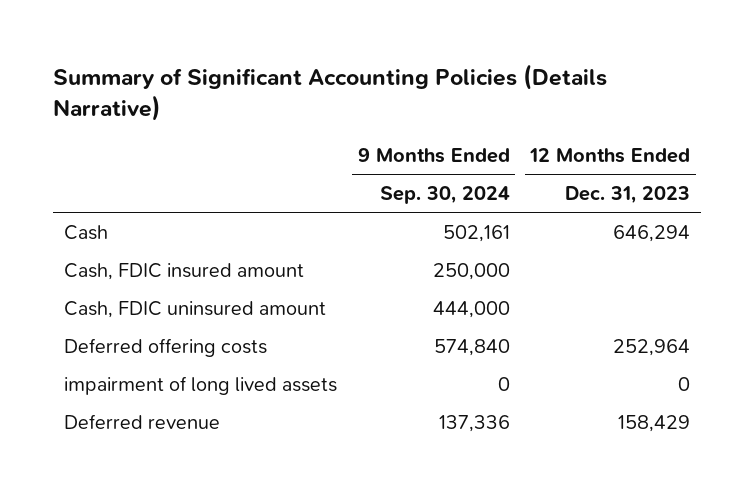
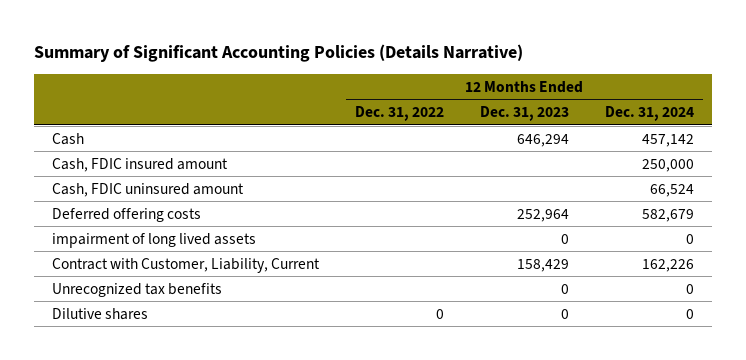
- | 9 Months Ended Sep. 30, 2024 | 12 Months Ended Dec. 31, 2023
+ | 12 Months Ended Dec. 31, 2022 | 12 Months Ended Dec. 31, 2023 | 12 Months Ended Dec. 31, 2024
- Deferred revenue | 137,336 | 158,429
+ Contract with Customer, Liability, Current | | 158,429 | 162,226
+ Unrecognized tax benefits | | 0 | 0
+ Dilutive shares | 0 | 0 | 0

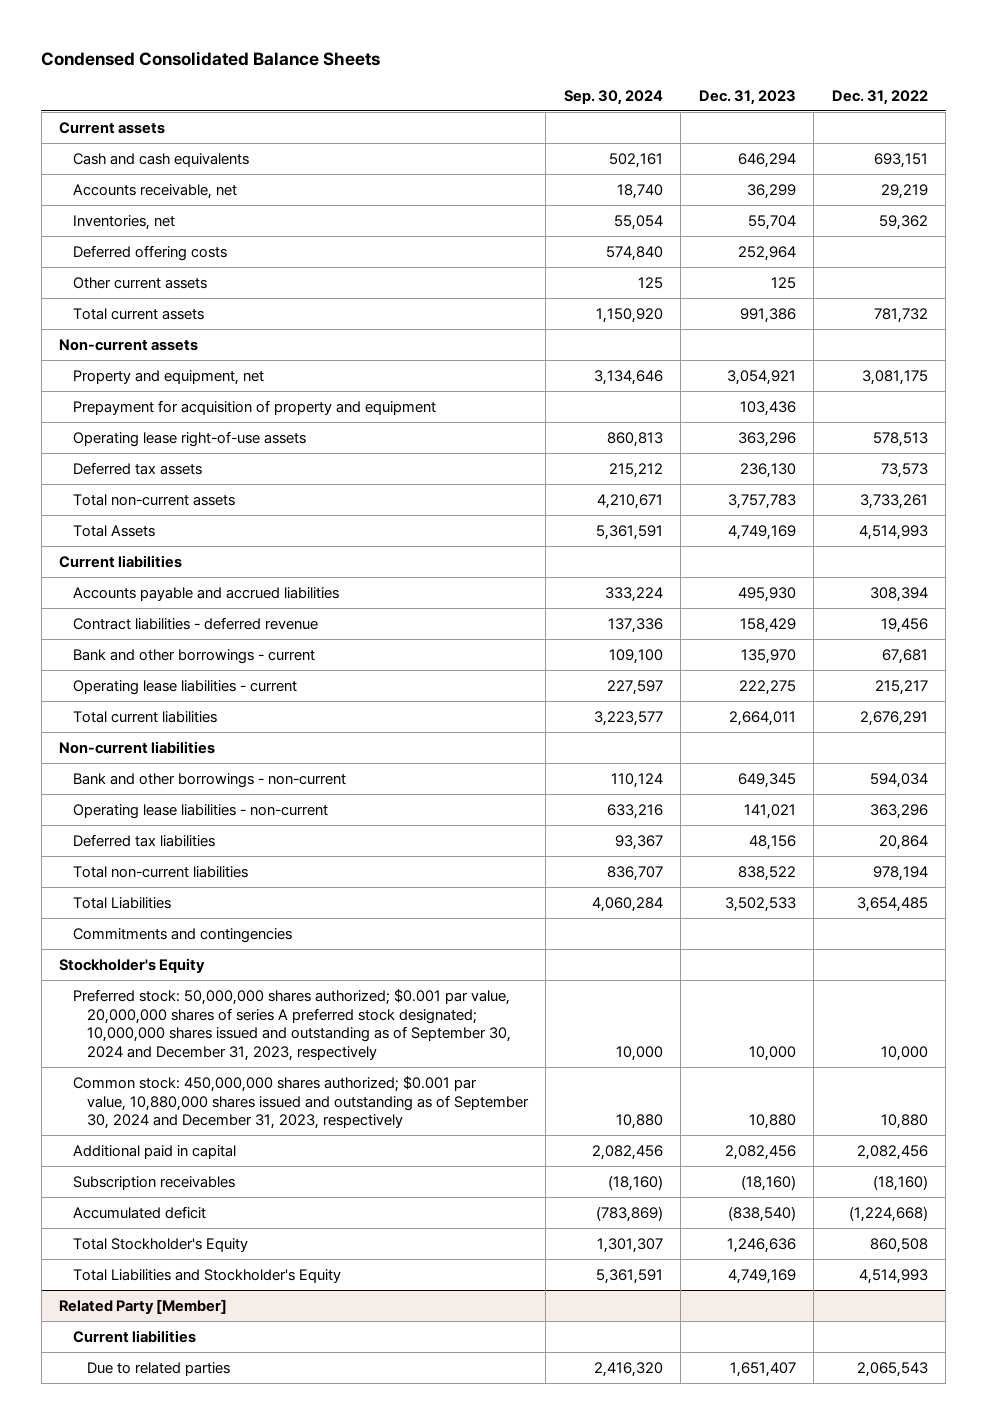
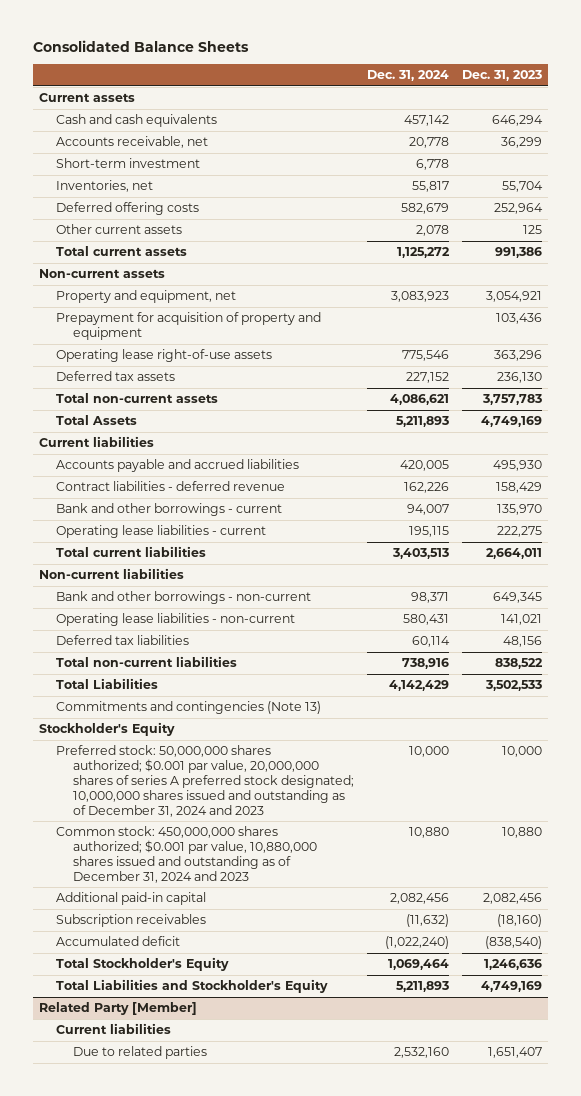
- Condensed Consolidated Balance Sheets
+ Consolidated Balance Sheets
- | Sep. 30, 2024 | Dec. 31, 2023 | Dec. 31, 2022
+ | Dec. 31, 2024 | Dec. 31, 2023
+ Short-term investment | 6,778 |
- Commitments and contingencies
+ Commitments and contingencies (Note 13)
- Preferred stock: 50,000,000 shares authorized; $0.001 par value, 20,000,000 shares of series A preferred stock designated; 10,000,000 shares issued and outstanding as of September 30, 2024 and December 31, 2023, respectively | 10,000 | 10,000 | 10,000
- Common stock: 450,000,000 shares authorized; $0.001 par value, 10,880,000 shares issued and outstanding as of September 30, 2024 and December 31, 2023, respectively | 10,880 | 10,880 | 10,880
- Additional paid in capital | 2,082,456 | 2,082,456 | 2,082,456
+ Preferred stock: 50,000,000 shares authorized; $0.001 par value, 20,000,000 shares of series A preferred stock designated; 10,000,000 shares issued and outstanding as of December 31, 2024 and 2023 | 10,000 | 10,000
+ Common stock: 450,000,000 shares authorized; $0.001 par value, 10,880,000 shares issued and outstanding as of December 31, 2024 and 2023 | 10,880 | 10,880
+ Additional paid-in capital | 2,082,456 | 2,082,456

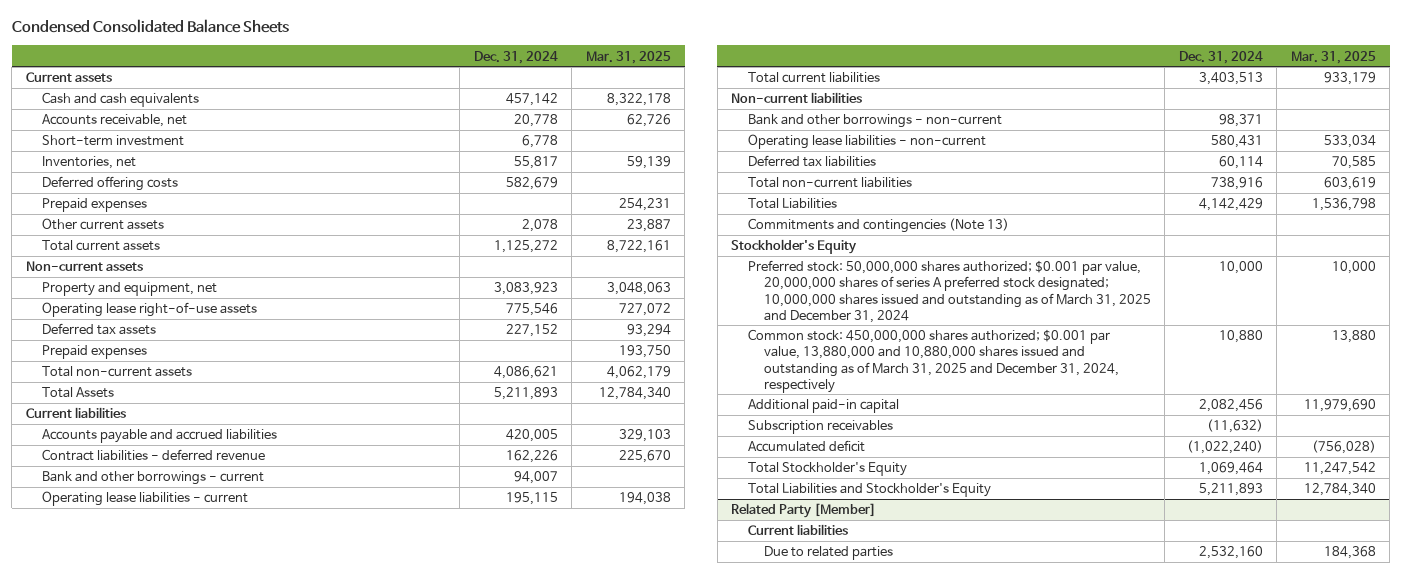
- Consolidated Balance Sheets
+ Condensed Consolidated Balance Sheets
- | Dec. 31, 2024 | Dec. 31, 2023
+ | Dec. 31, 2024 | Mar. 31, 2025
+ Prepaid expenses | | 254,231
- Prepayment for acquisition of property and equipment | | 103,436
+ Prepaid expenses | | 193,750
- Preferred stock: 50,000,000 shares authorized; $0.001 par value, 20,000,000 shares of series A preferred stock designated; 10,000,000 shares issued and outstanding as of December 31, 2024 and 2023 | 10,000 | 10,000
- Common stock: 450,000,000 shares authorized; $0.001 par value, 10,880,000 shares issued and outstanding as of December 31, 2024 and 2023 | 10,880 | 10,880
+ Preferred stock: 50,000,000 shares authorized; $0.001 par value, 20,000,000 shares of series A preferred stock designated; 10,000,000 shares issued and outstanding as of March 31, 2025 and December 31, 2024 | 10,000 | 10,000
+ Common stock: 450,000,000 shares authorized; $0.001 par value, 13,880,000 and 10,880,000 shares issued and outstanding as of March 31, 2025 and December 31, 2024, respectively | 10,880 | 13,880

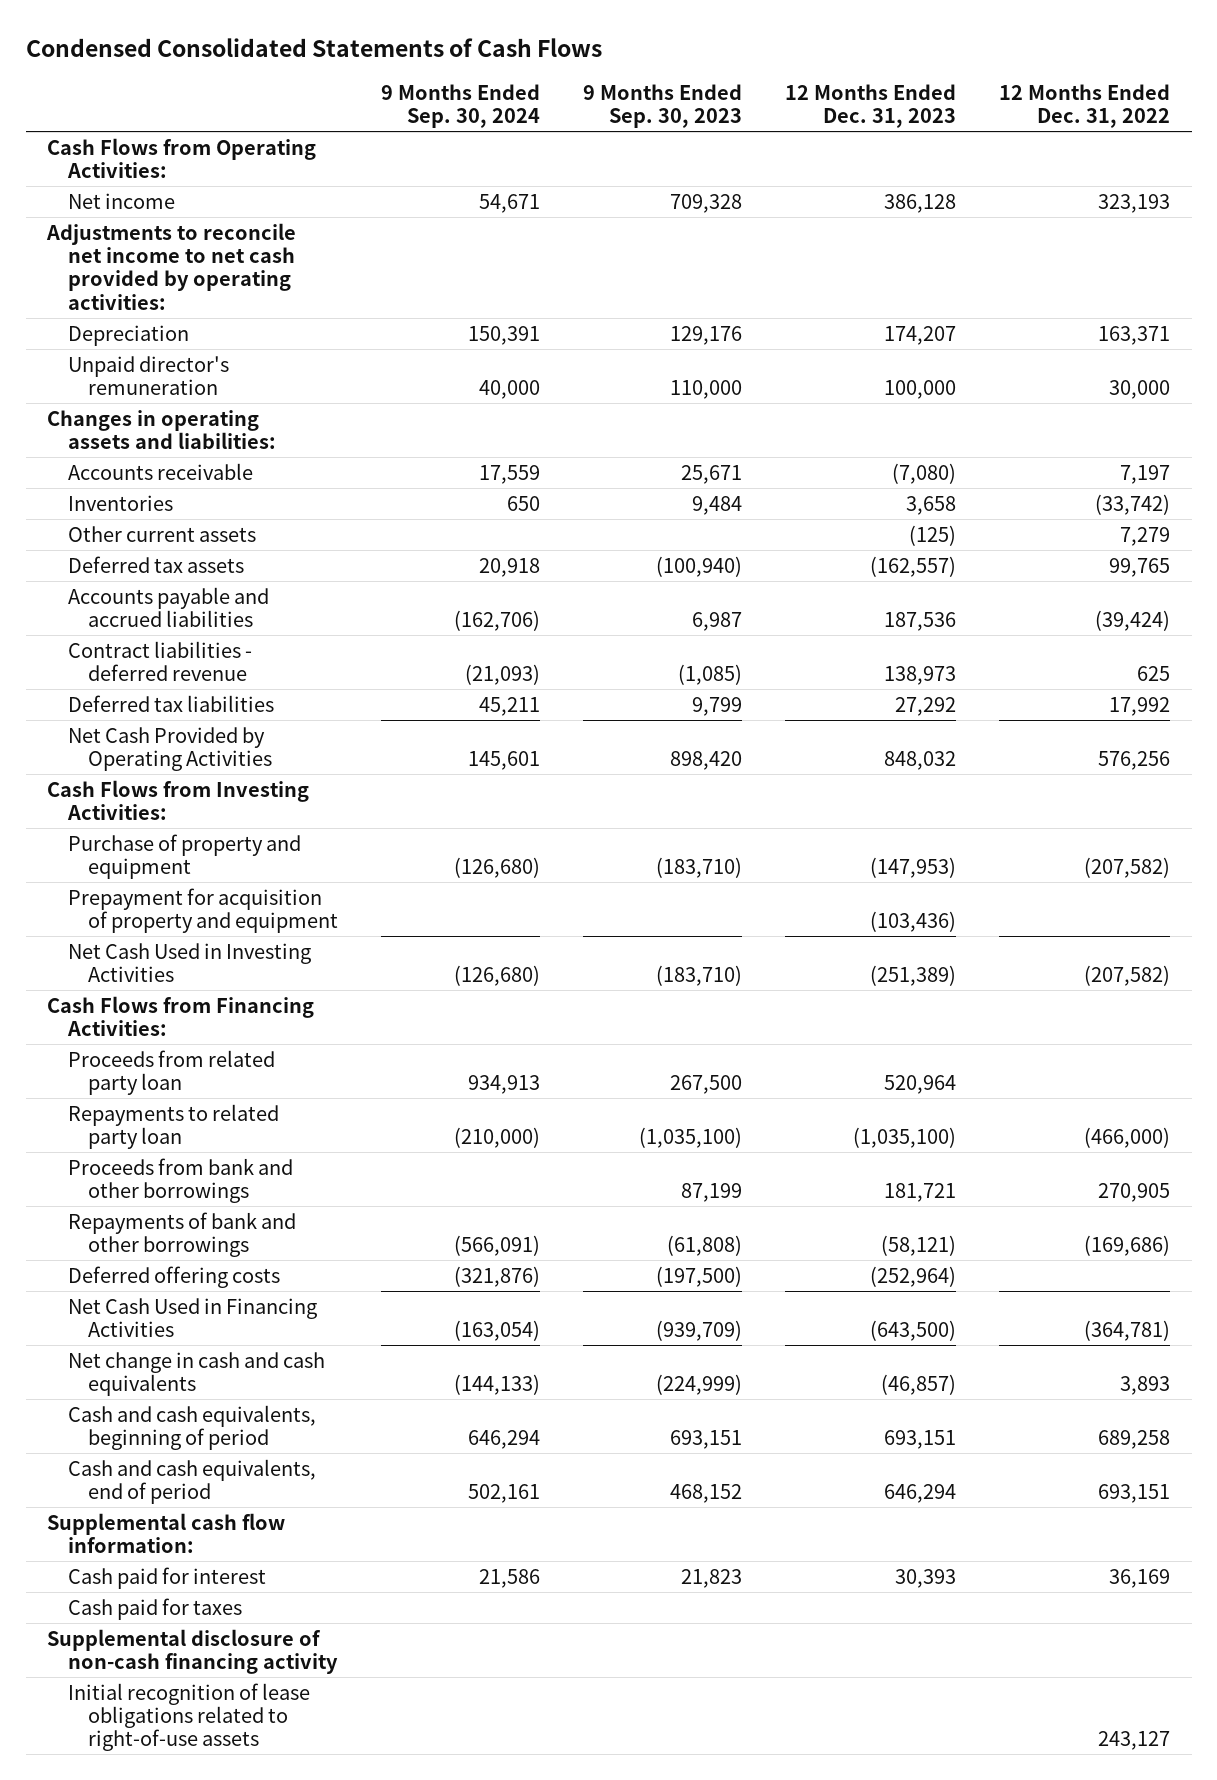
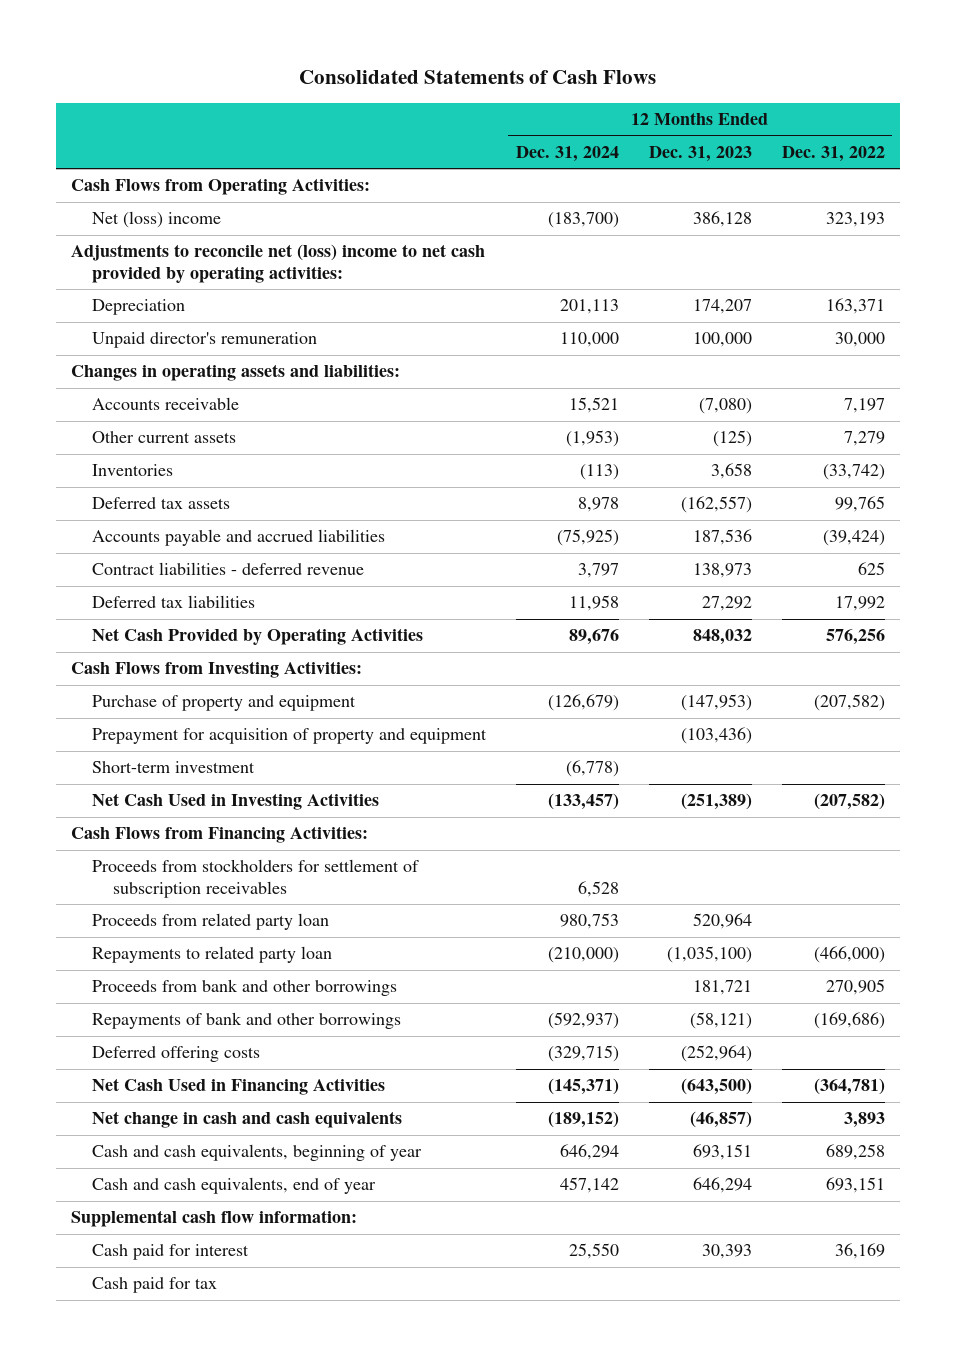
- Condensed Consolidated Statements of Cash Flows
+ Consolidated Statements of Cash Flows
- | 9 Months Ended Sep. 30, 2024 | 9 Months Ended Sep. 30, 2023 | 12 Months Ended Dec. 31, 2023 | 12 Months Ended Dec. 31, 2022
+ | 12 Months Ended Dec. 31, 2024 | 12 Months Ended Dec. 31, 2023 | 12 Months Ended Dec. 31, 2022
- Net income | 54,671 | 709,328 | 386,128 | 323,193
- Adjustments to reconcile net income to net cash provided by operating activities:
+ Net (loss) income | (183,700) | 386,128 | 323,193
+ Adjustments to reconcile net (loss) income to net cash provided by operating activities:
moved down: Inventories | (113) | 3,658 | (33,742)
+ Short-term investment | (6,778) | |
+ Proceeds from stockholders for settlement of subscription receivables | 6,528 | |
- Cash and cash equivalents, beginning of period | 646,294 | 693,151 | 693,151 | 689,258
- Cash and cash equivalents, end of period | 502,161 | 468,152 | 646,294 | 693,151
+ Cash and cash equivalents, beginning of year | 646,294 | 693,151 | 689,258
+ Cash and cash equivalents, end of year | 457,142 | 646,294 | 693,151
- Cash paid for taxes
- Supplemental disclosure of non-cash financing activity
- Initial recognition of lease obligations related to right-of-use assets | | | | 243,127
+ Cash paid for tax

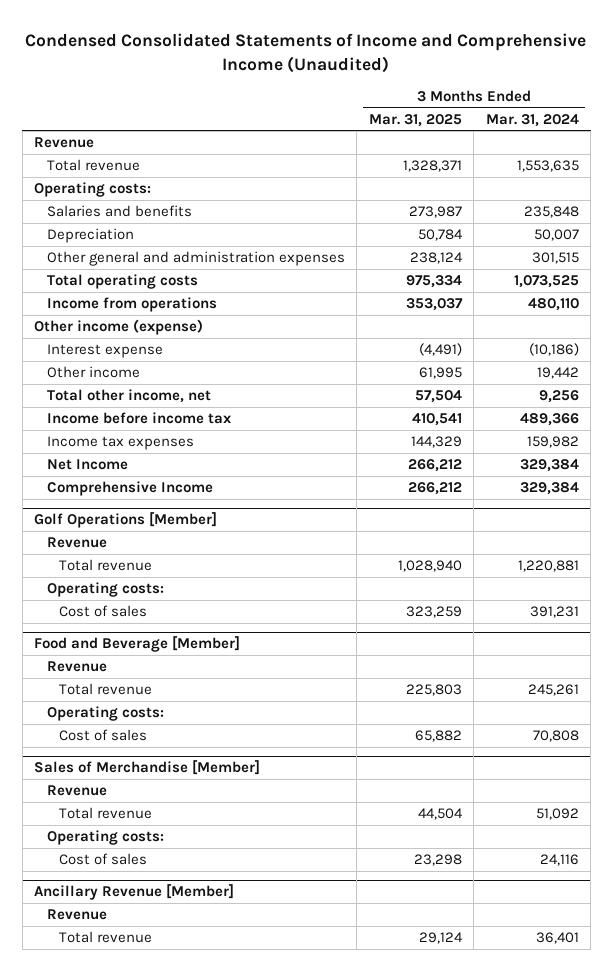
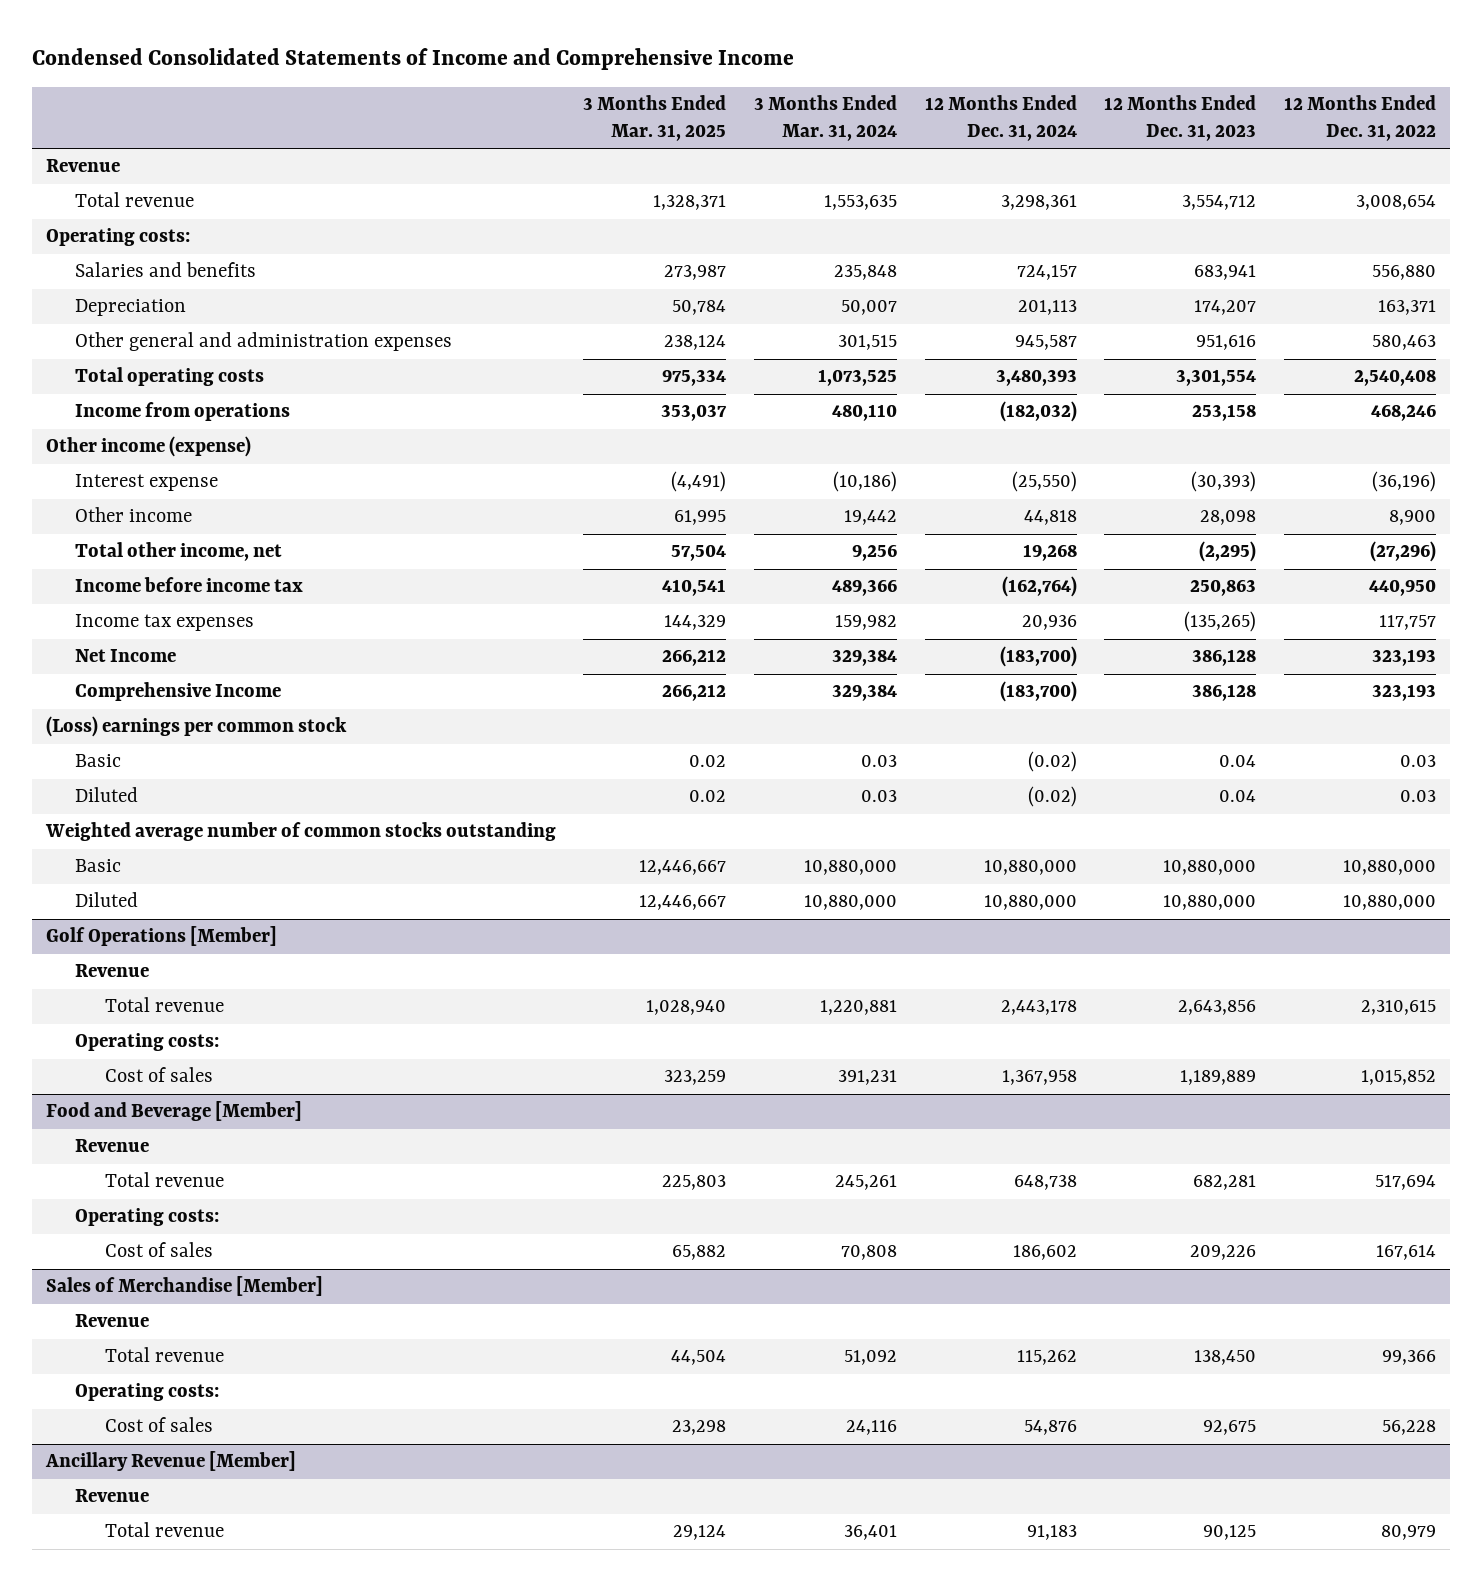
- Condensed Consolidated Statements of Income and Comprehensive Income (Unaudited)
+ Condensed Consolidated Statements of Income and Comprehensive Income
- | 3 Months Ended Mar. 31, 2025 | 3 Months Ended Mar. 31, 2024
+ | 3 Months Ended Mar. 31, 2025 | 3 Months Ended Mar. 31, 2024 | 12 Months Ended Dec. 31, 2024 | 12 Months Ended Dec. 31, 2023 | 12 Months Ended Dec. 31, 2022
+ (Loss) earnings per common stock
+ Basic | 0.02 | 0.03 | (0.02) | 0.04 | 0.03
+ Diluted | 0.02 | 0.03 | (0.02) | 0.04 | 0.03
+ Weighted average number of common stocks outstanding
+ Basic | 12,446,667 | 10,880,000 | 10,880,000 | 10,880,000 | 10,880,000
+ Diluted | 12,446,667 | 10,880,000 | 10,880,000 | 10,880,000 | 10,880,000

